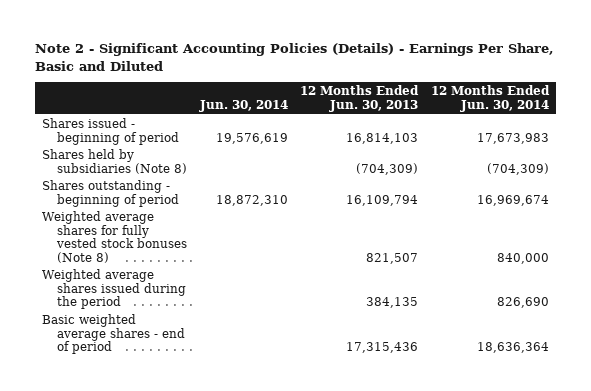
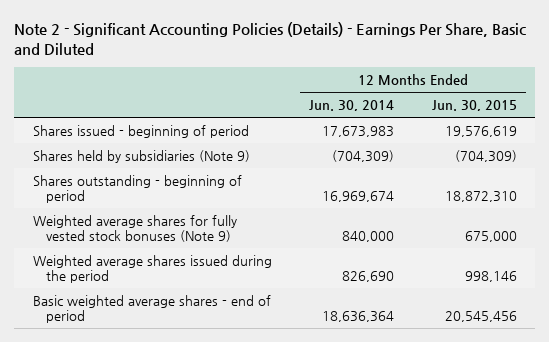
- | Jun. 30, 2014 | 12 Months Ended Jun. 30, 2013 | 12 Months Ended Jun. 30, 2014
+ | 12 Months Ended Jun. 30, 2014 | 12 Months Ended Jun. 30, 2015
- Shares held by subsidiaries (Note 8) | | (704,309) | (704,309)
+ Shares held by subsidiaries (Note 9) | (704,309) | (704,309)
- Weighted average shares for fully vested stock bonuses (Note 8) | | 821,507 | 840,000
+ Weighted average shares for fully vested stock bonuses (Note 9) | 840,000 | 675,000

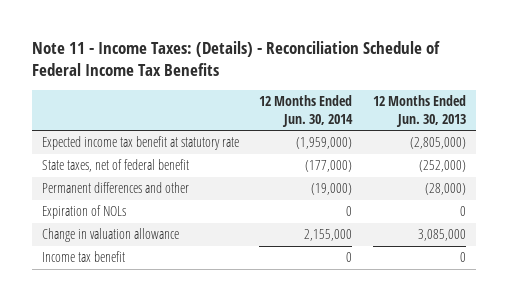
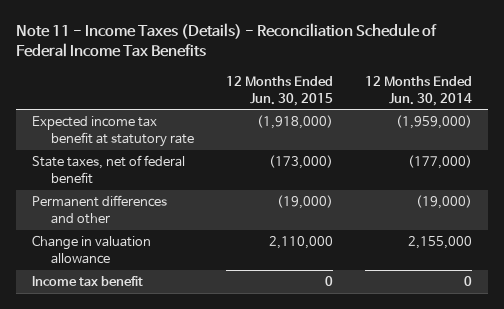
- Note 11 - Income Taxes: (Details) - Reconciliation Schedule of Federal Income Tax Benefits
+ Note 11 - Income Taxes (Details) - Reconciliation Schedule of Federal Income Tax Benefits
- | 12 Months Ended Jun. 30, 2014 | 12 Months Ended Jun. 30, 2013
+ | 12 Months Ended Jun. 30, 2015 | 12 Months Ended Jun. 30, 2014
- Expiration of NOLs | 0 | 0

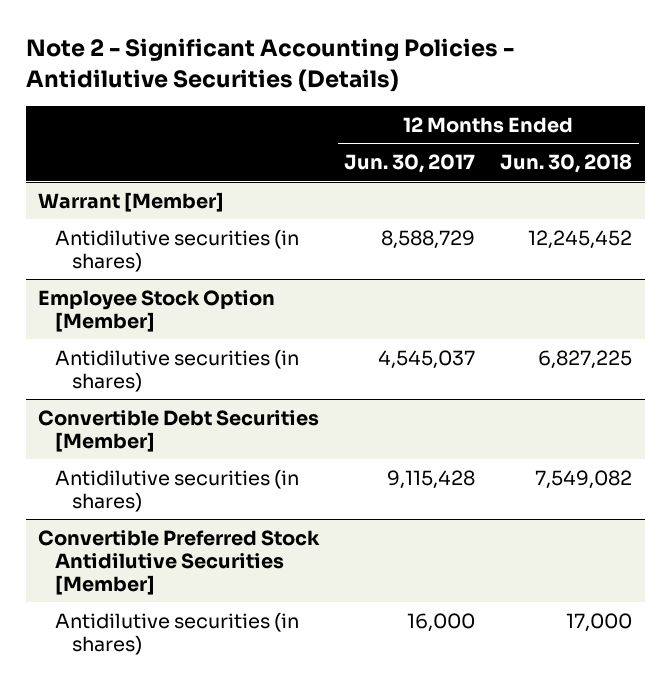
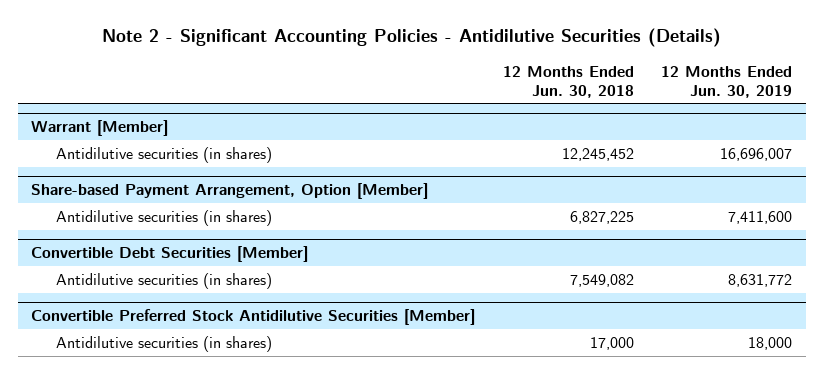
- | 12 Months Ended Jun. 30, 2017 | 12 Months Ended Jun. 30, 2018
+ | 12 Months Ended Jun. 30, 2018 | 12 Months Ended Jun. 30, 2019
- Employee Stock Option [Member]
+ Share-based Payment Arrangement, Option [Member]

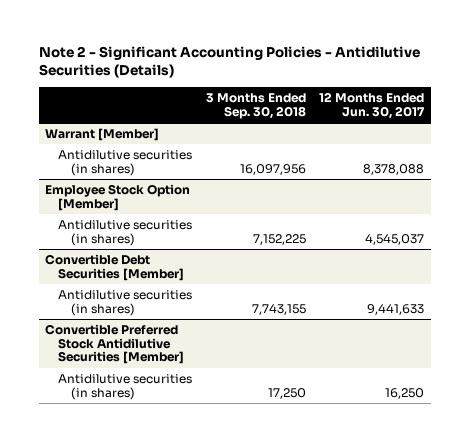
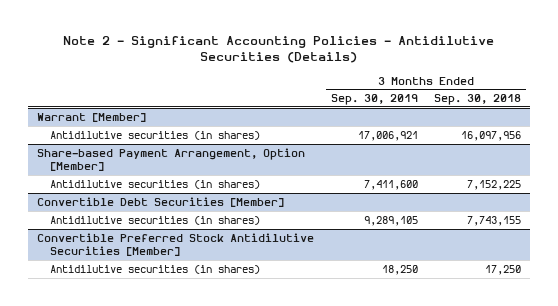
- | 3 Months Ended Sep. 30, 2018 | 12 Months Ended Jun. 30, 2017
+ | 3 Months Ended Sep. 30, 2019 | 3 Months Ended Sep. 30, 2018
- Employee Stock Option [Member]
+ Share-based Payment Arrangement, Option [Member]

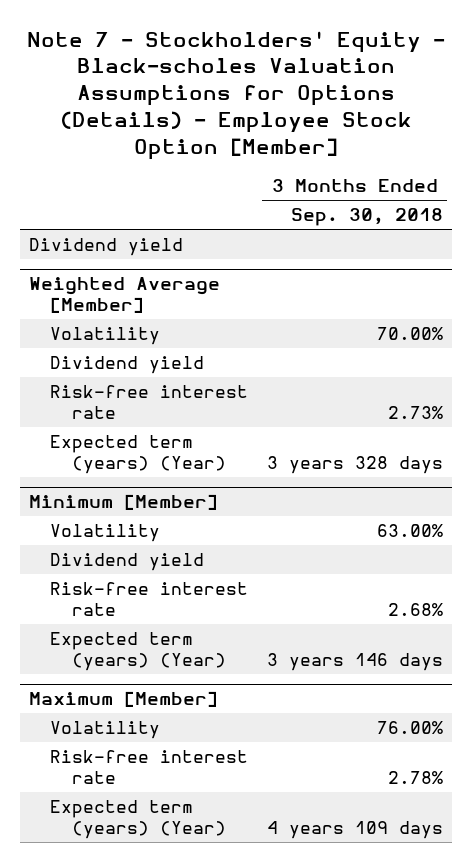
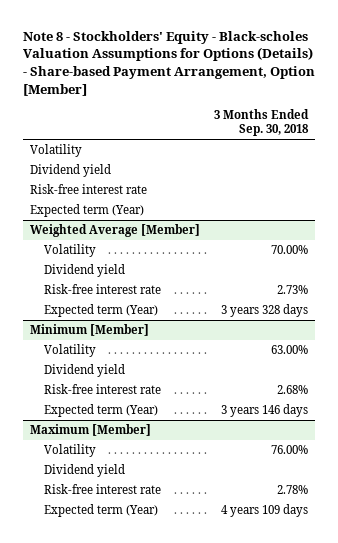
- Note 7 - Stockholders' Equity - Black-scholes Valuation Assumptions for Options (Details) - Employee Stock Option [Member]
+ Note 8 - Stockholders' Equity - Black-scholes Valuation Assumptions for Options (Details) - Share-based Payment Arrangement, Option [Member]
+ Volatility
+ Risk-free interest rate
+ Expected term (Year)
@ Weighted Average [Member]
- Expected term (years) (Year) | 3 years 328 days
+ Expected term (Year) | 3 years 328 days
@ Minimum [Member]
- Expected term (years) (Year) | 3 years 146 days
+ Expected term (Year) | 3 years 146 days
@ Maximum [Member]
+ Dividend yield
- Expected term (years) (Year) | 4 years 109 days
+ Expected term (Year) | 4 years 109 days

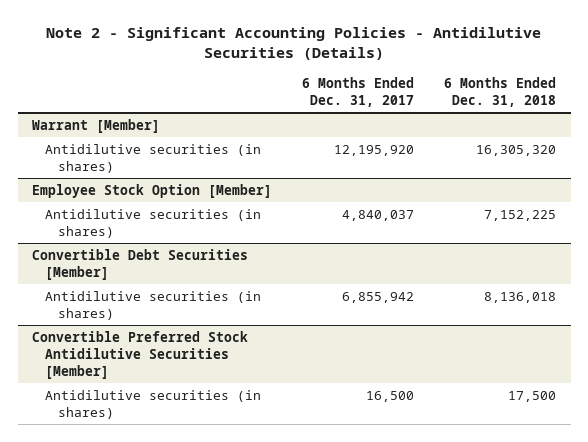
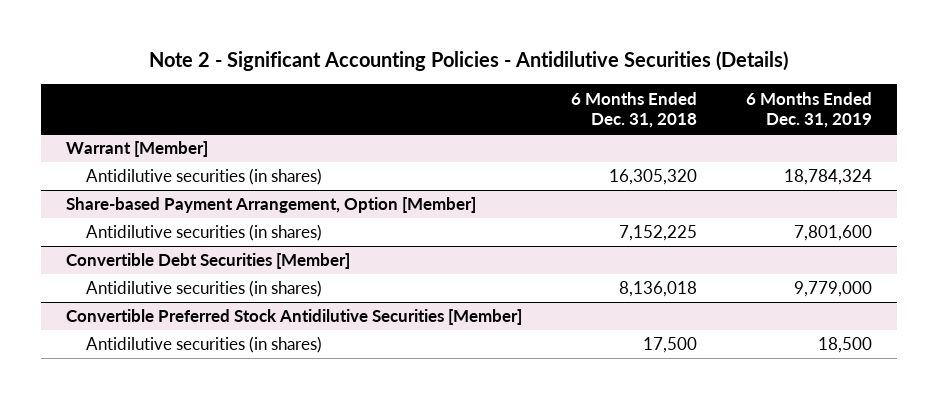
- | 6 Months Ended Dec. 31, 2017 | 6 Months Ended Dec. 31, 2018
+ | 6 Months Ended Dec. 31, 2018 | 6 Months Ended Dec. 31, 2019
- Employee Stock Option [Member]
+ Share-based Payment Arrangement, Option [Member]

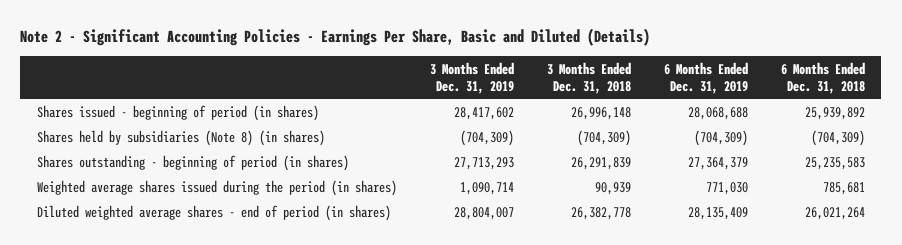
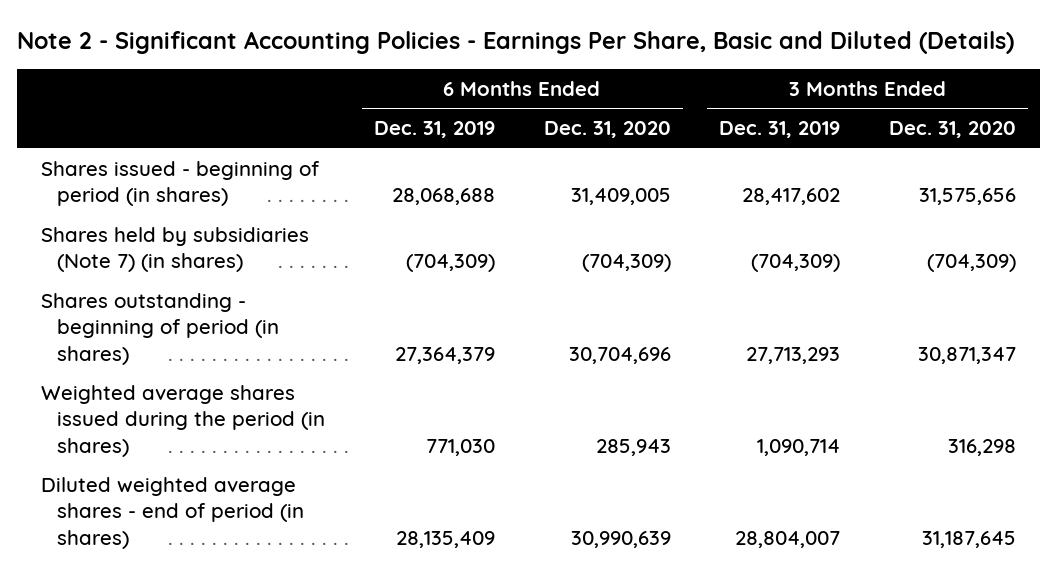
- | 3 Months Ended Dec. 31, 2019 | 3 Months Ended Dec. 31, 2018 | 6 Months Ended Dec. 31, 2019 | 6 Months Ended Dec. 31, 2018
+ | 6 Months Ended Dec. 31, 2019 | 6 Months Ended Dec. 31, 2020 | 3 Months Ended Dec. 31, 2019 | 3 Months Ended Dec. 31, 2020
- Shares held by subsidiaries (Note 8) (in shares) | (704,309) | (704,309) | (704,309) | (704,309)
+ Shares held by subsidiaries (Note 7) (in shares) | (704,309) | (704,309) | (704,309) | (704,309)

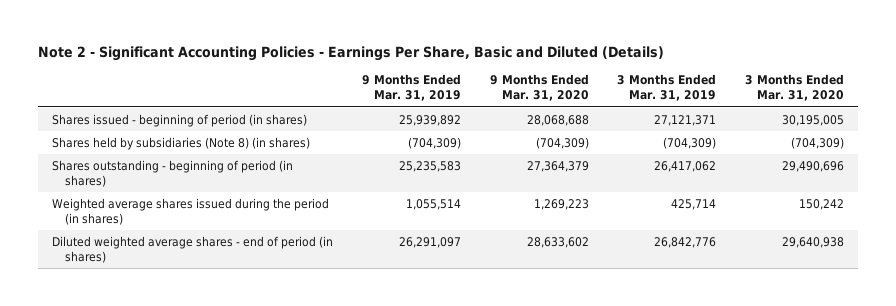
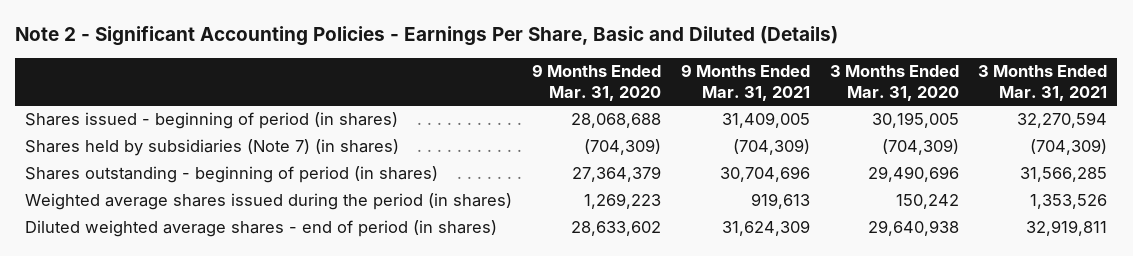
- | 9 Months Ended Mar. 31, 2019 | 9 Months Ended Mar. 31, 2020 | 3 Months Ended Mar. 31, 2019 | 3 Months Ended Mar. 31, 2020
+ | 9 Months Ended Mar. 31, 2020 | 9 Months Ended Mar. 31, 2021 | 3 Months Ended Mar. 31, 2020 | 3 Months Ended Mar. 31, 2021
- Shares held by subsidiaries (Note 8) (in shares) | (704,309) | (704,309) | (704,309) | (704,309)
+ Shares held by subsidiaries (Note 7) (in shares) | (704,309) | (704,309) | (704,309) | (704,309)

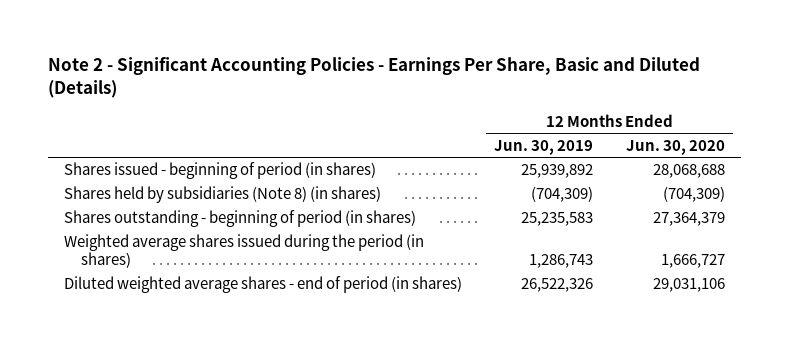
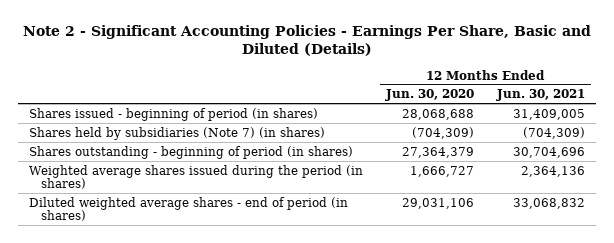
- | 12 Months Ended Jun. 30, 2019 | 12 Months Ended Jun. 30, 2020
+ | 12 Months Ended Jun. 30, 2020 | 12 Months Ended Jun. 30, 2021
- Shares held by subsidiaries (Note 8) (in shares) | (704,309) | (704,309)
+ Shares held by subsidiaries (Note 7) (in shares) | (704,309) | (704,309)

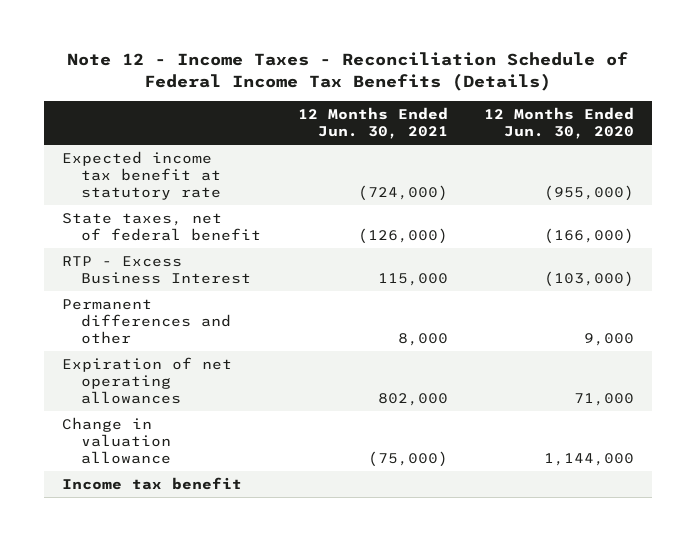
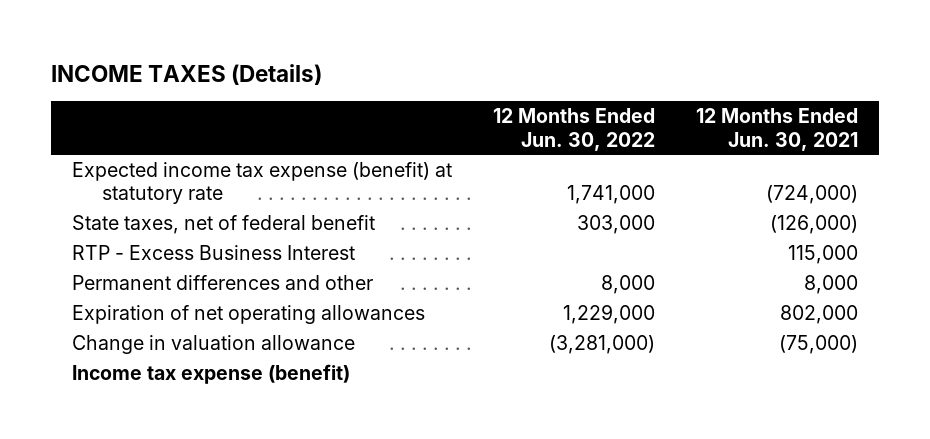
- Note 12 - Income Taxes - Reconciliation Schedule of Federal Income Tax Benefits (Details)
+ INCOME TAXES (Details)
- | 12 Months Ended Jun. 30, 2021 | 12 Months Ended Jun. 30, 2020
+ | 12 Months Ended Jun. 30, 2022 | 12 Months Ended Jun. 30, 2021
- Expected income tax benefit at statutory rate | (724,000) | (955,000)
+ Expected income tax expense (benefit) at statutory rate | 1,741,000 | (724,000)
- Income tax benefit
+ Income tax expense (benefit)

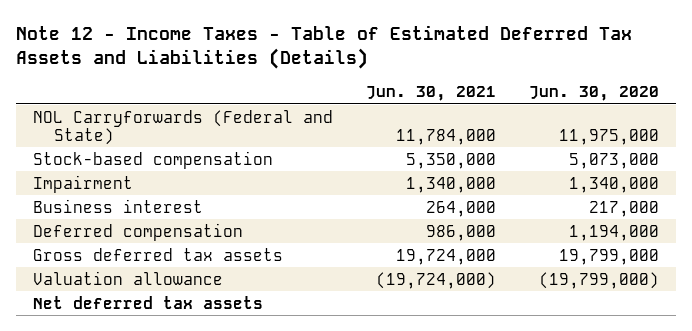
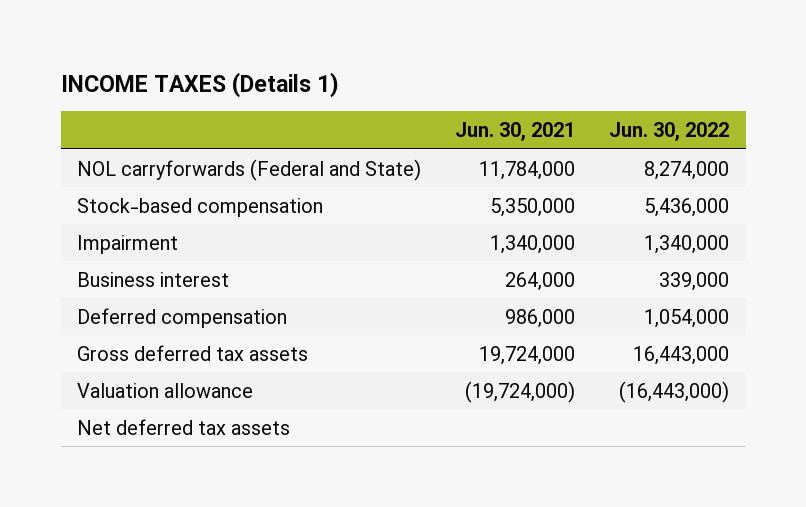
- Note 12 - Income Taxes - Table of Estimated Deferred Tax Assets and Liabilities (Details)
+ INCOME TAXES (Details 1)
- | Jun. 30, 2021 | Jun. 30, 2020
+ | Jun. 30, 2021 | Jun. 30, 2022
- NOL Carryforwards (Federal and State) | 11,784,000 | 11,975,000
+ NOL carryforwards (Federal and State) | 11,784,000 | 8,274,000

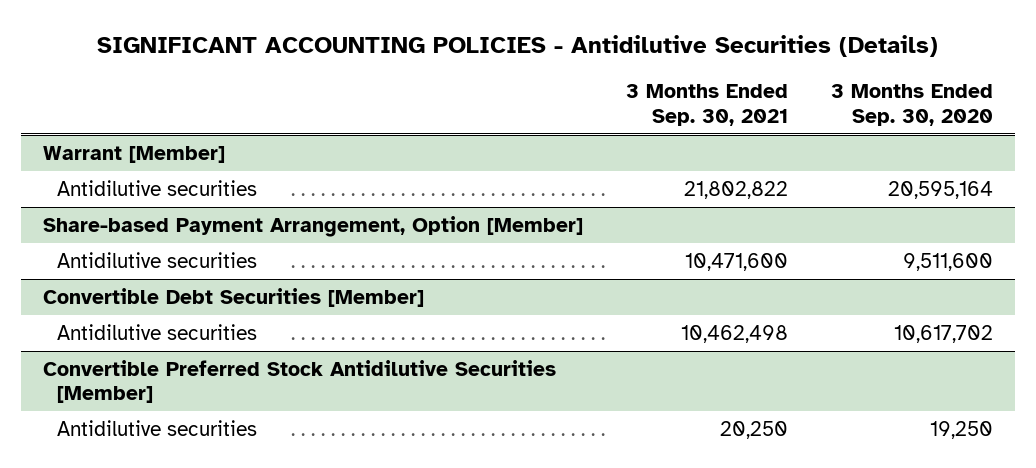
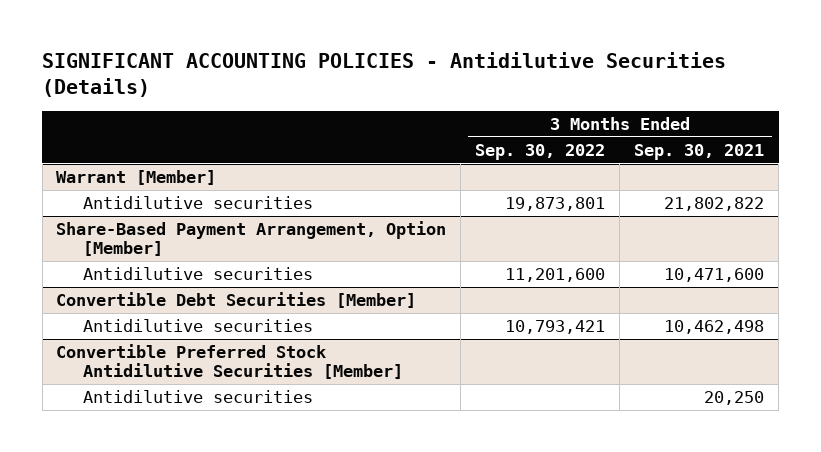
- | 3 Months Ended Sep. 30, 2021 | 3 Months Ended Sep. 30, 2020
+ | 3 Months Ended Sep. 30, 2022 | 3 Months Ended Sep. 30, 2021
- Share-based Payment Arrangement, Option [Member]
+ Share-Based Payment Arrangement, Option [Member]

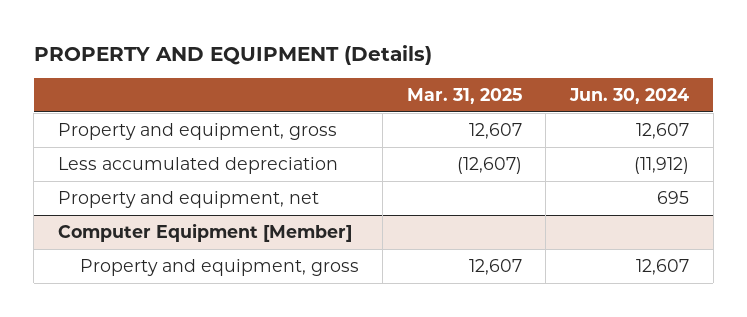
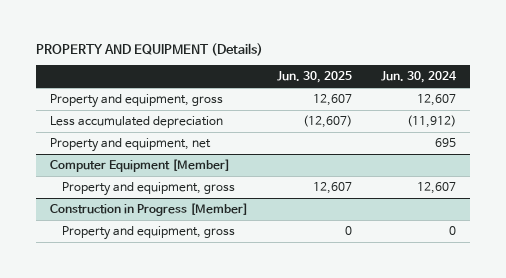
- | Mar. 31, 2025 | Jun. 30, 2024
+ | Jun. 30, 2025 | Jun. 30, 2024
+ Construction in Progress [Member]
+ Property and equipment, gross | 0 | 0

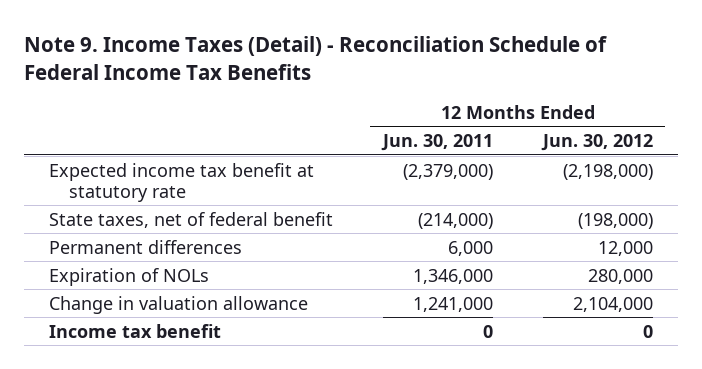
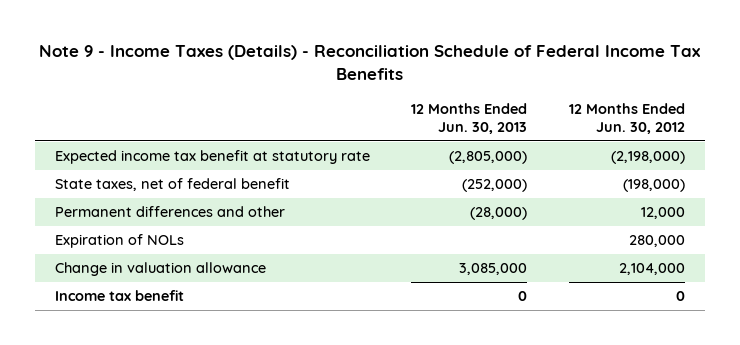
- Note 9. Income Taxes (Detail) - Reconciliation Schedule of Federal Income Tax Benefits
+ Note 9 - Income Taxes (Details) - Reconciliation Schedule of Federal Income Tax Benefits
- | 12 Months Ended Jun. 30, 2011 | 12 Months Ended Jun. 30, 2012
+ | 12 Months Ended Jun. 30, 2013 | 12 Months Ended Jun. 30, 2012
- Permanent differences | 6,000 | 12,000
+ Permanent differences and other | (28,000) | 12,000

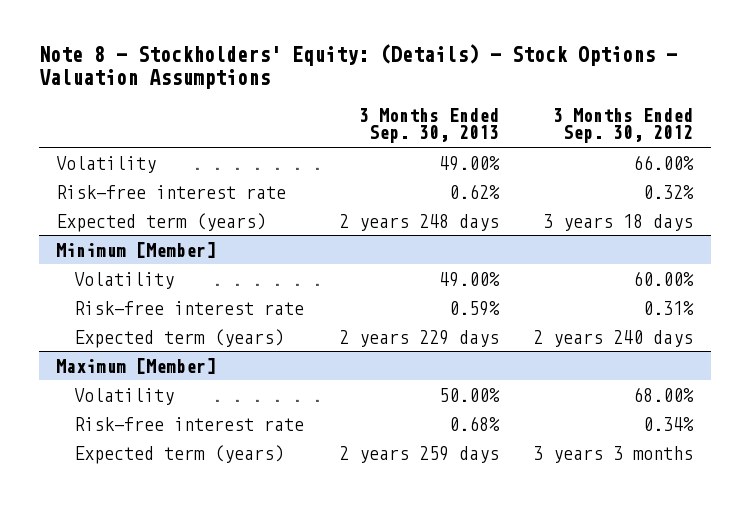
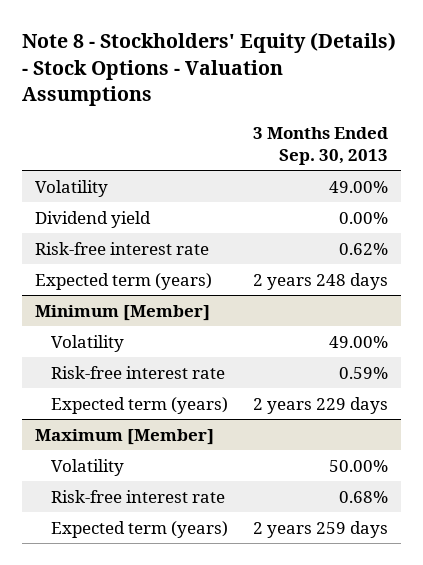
- Note 8 - Stockholders' Equity: (Details) - Stock Options - Valuation Assumptions
+ Note 8 - Stockholders' Equity (Details) - Stock Options - Valuation Assumptions
- | 3 Months Ended Sep. 30, 2013 | 3 Months Ended Sep. 30, 2012
+ | 3 Months Ended Sep. 30, 2013
+ Dividend yield | 0.00%

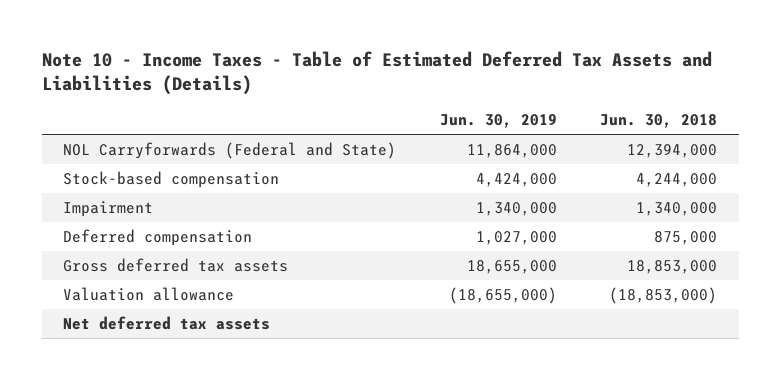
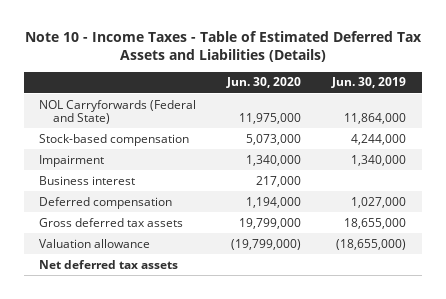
- | Jun. 30, 2019 | Jun. 30, 2018
+ | Jun. 30, 2020 | Jun. 30, 2019
- Stock-based compensation | 4,424,000 | 4,244,000
+ Stock-based compensation | 5,073,000 | 4,244,000
+ Business interest | 217,000 |

